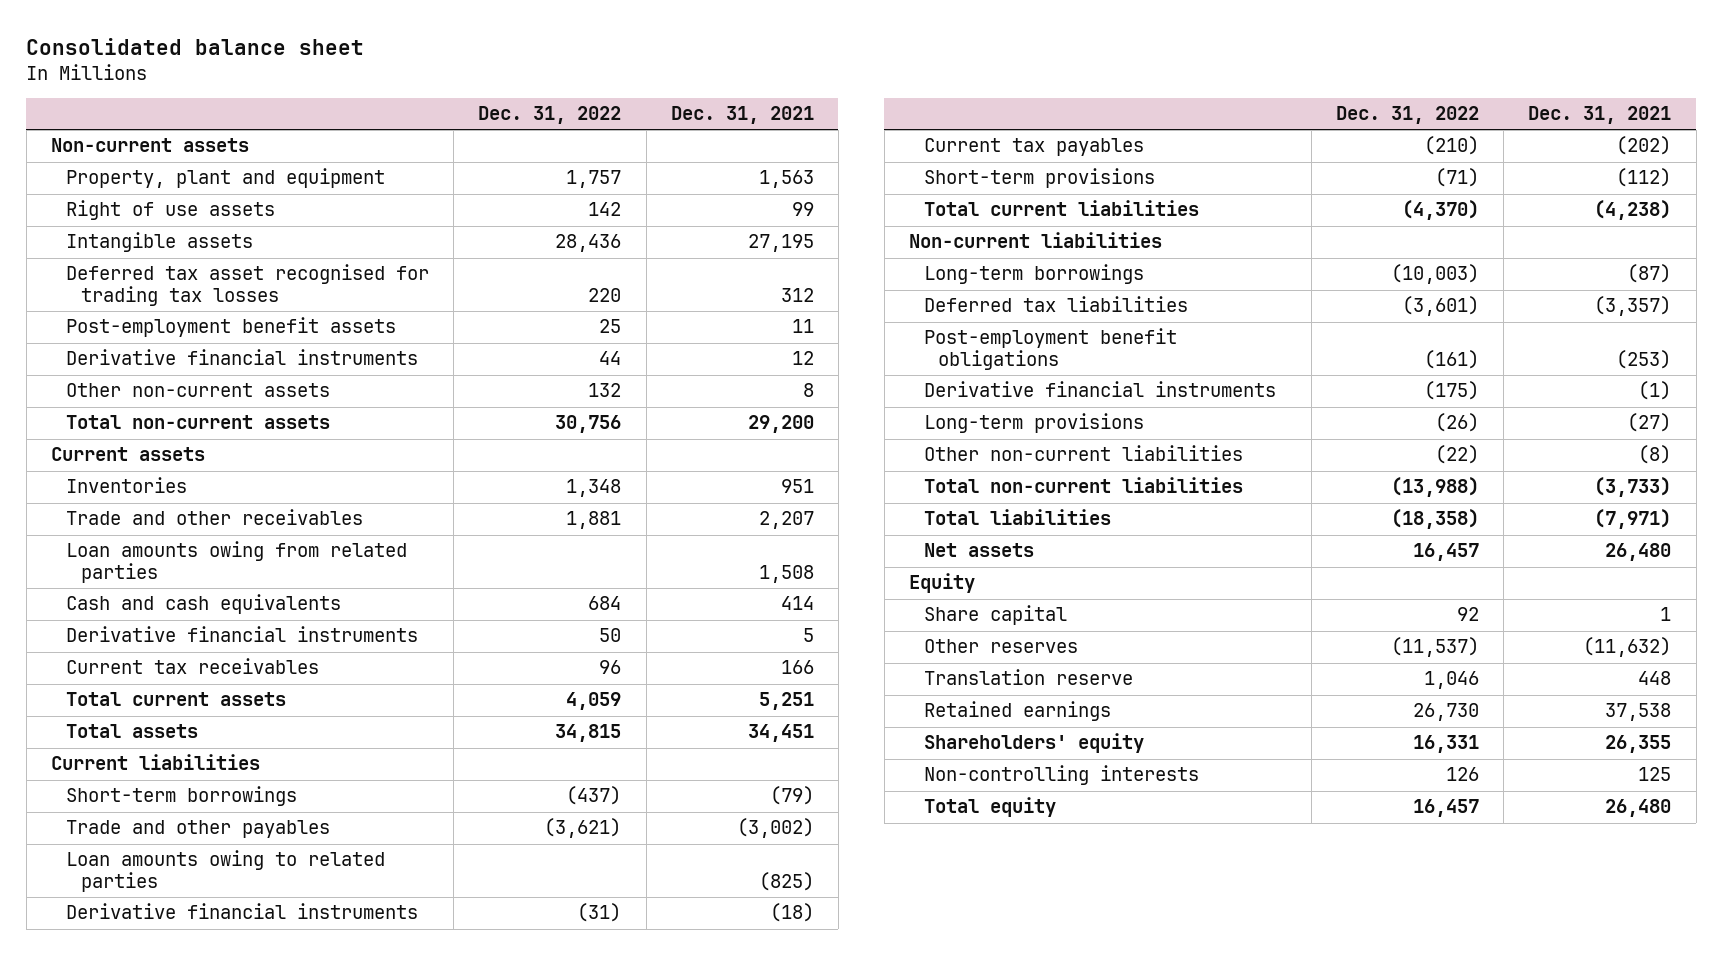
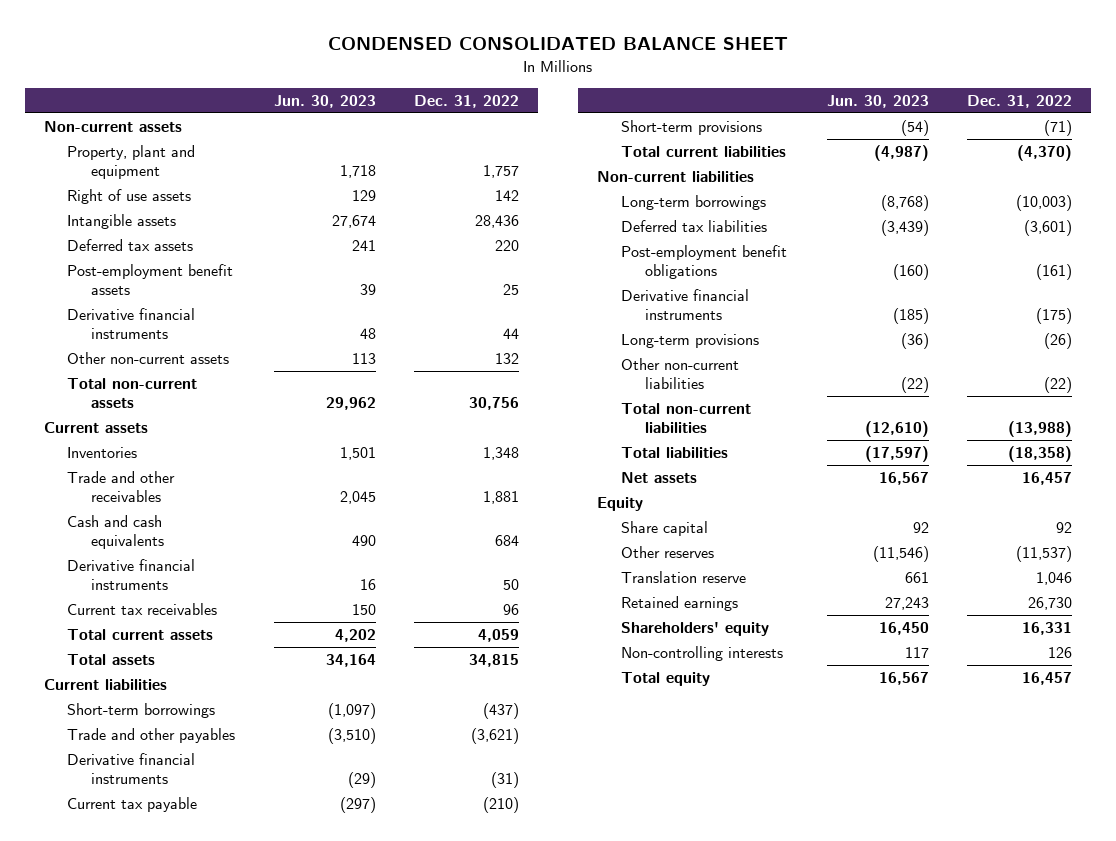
- Consolidated balance sheet
+ CONDENSED CONSOLIDATED BALANCE SHEET
- | Dec. 31, 2022 | Dec. 31, 2021
+ | Jun. 30, 2023 | Dec. 31, 2022
- Deferred tax asset recognised for trading tax losses | 220 | 312
+ Deferred tax assets | 241 | 220
- Loan amounts owing from related parties | | 1,508
- Loan amounts owing to related parties | | (825)
- Current tax payables | (210) | (202)
+ Current tax payable | (297) | (210)

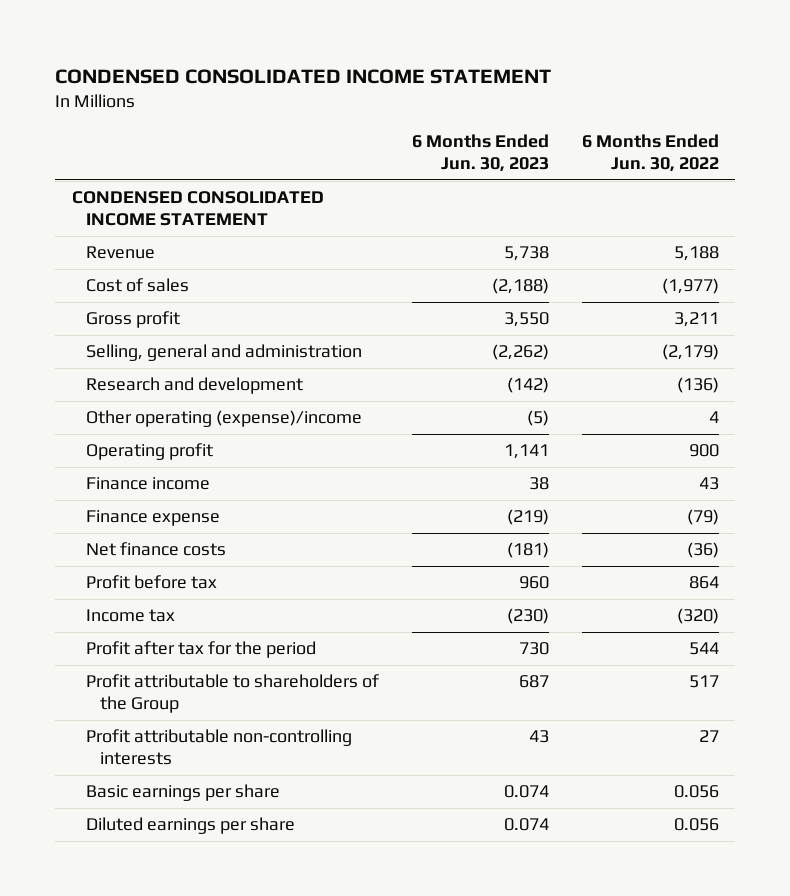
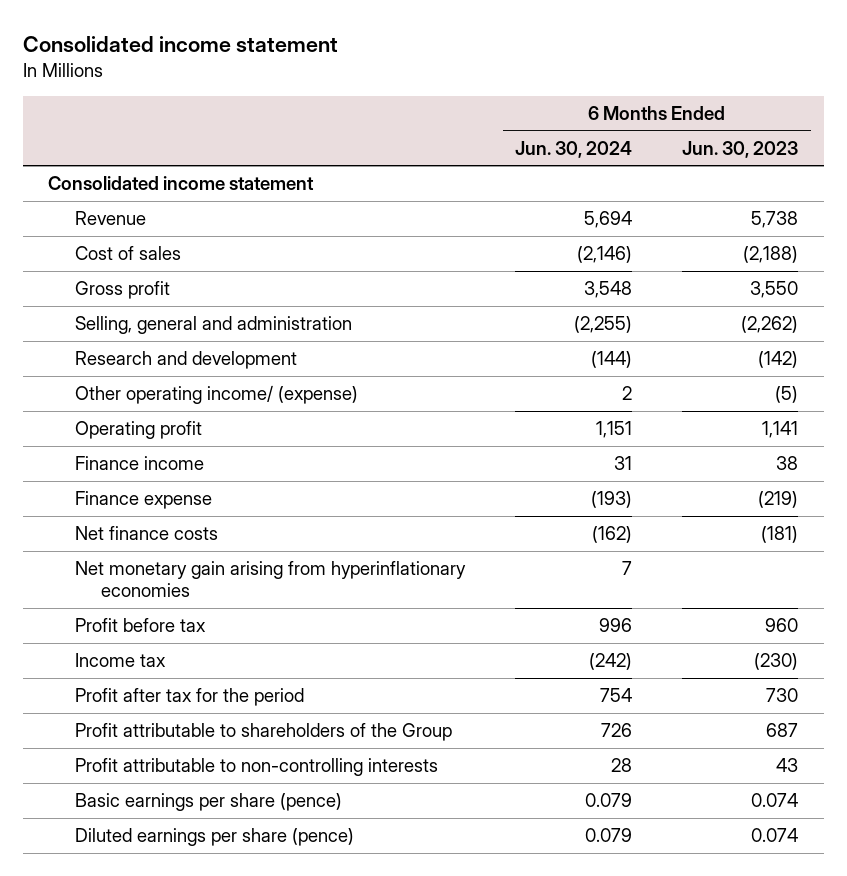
- CONDENSED CONSOLIDATED INCOME STATEMENT
+ Consolidated income statement
- | 6 Months Ended Jun. 30, 2023 | 6 Months Ended Jun. 30, 2022
+ | 6 Months Ended Jun. 30, 2024 | 6 Months Ended Jun. 30, 2023
- CONDENSED CONSOLIDATED INCOME STATEMENT
+ Consolidated income statement
- Other operating (expense)/income | (5) | 4
+ Other operating income/ (expense) | 2 | (5)
+ Net monetary gain arising from hyperinflationary economies | 7 |
- Profit attributable non-controlling interests | 43 | 27
- Basic earnings per share | 0.074 | 0.056
- Diluted earnings per share | 0.074 | 0.056
+ Profit attributable to non-controlling interests | 28 | 43
+ Basic earnings per share (pence) | 0.079 | 0.074
+ Diluted earnings per share (pence) | 0.079 | 0.074

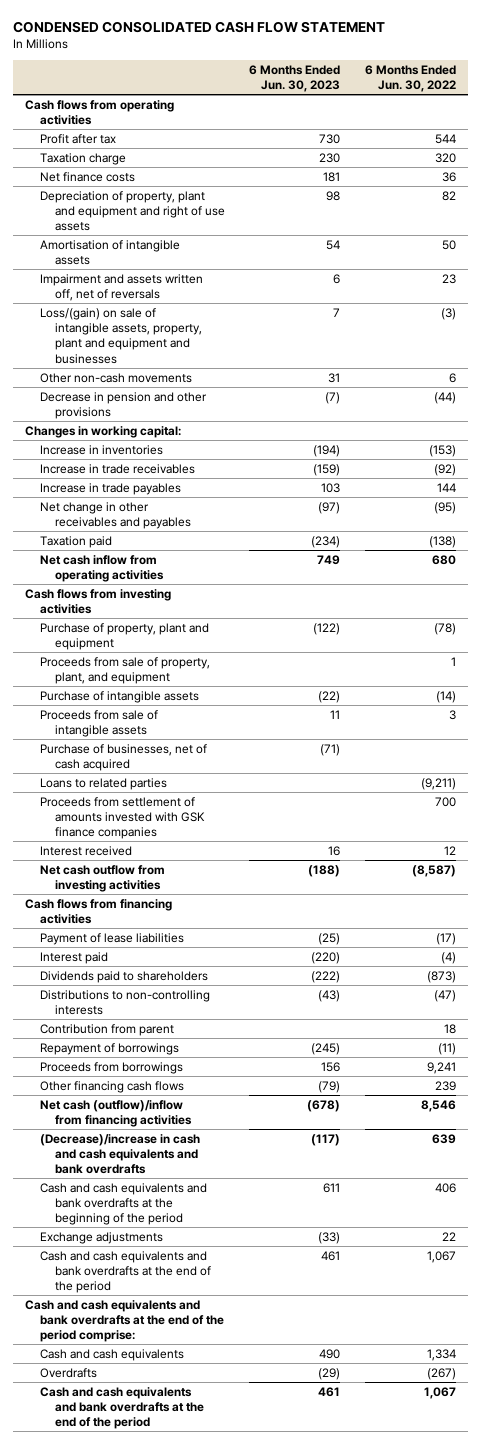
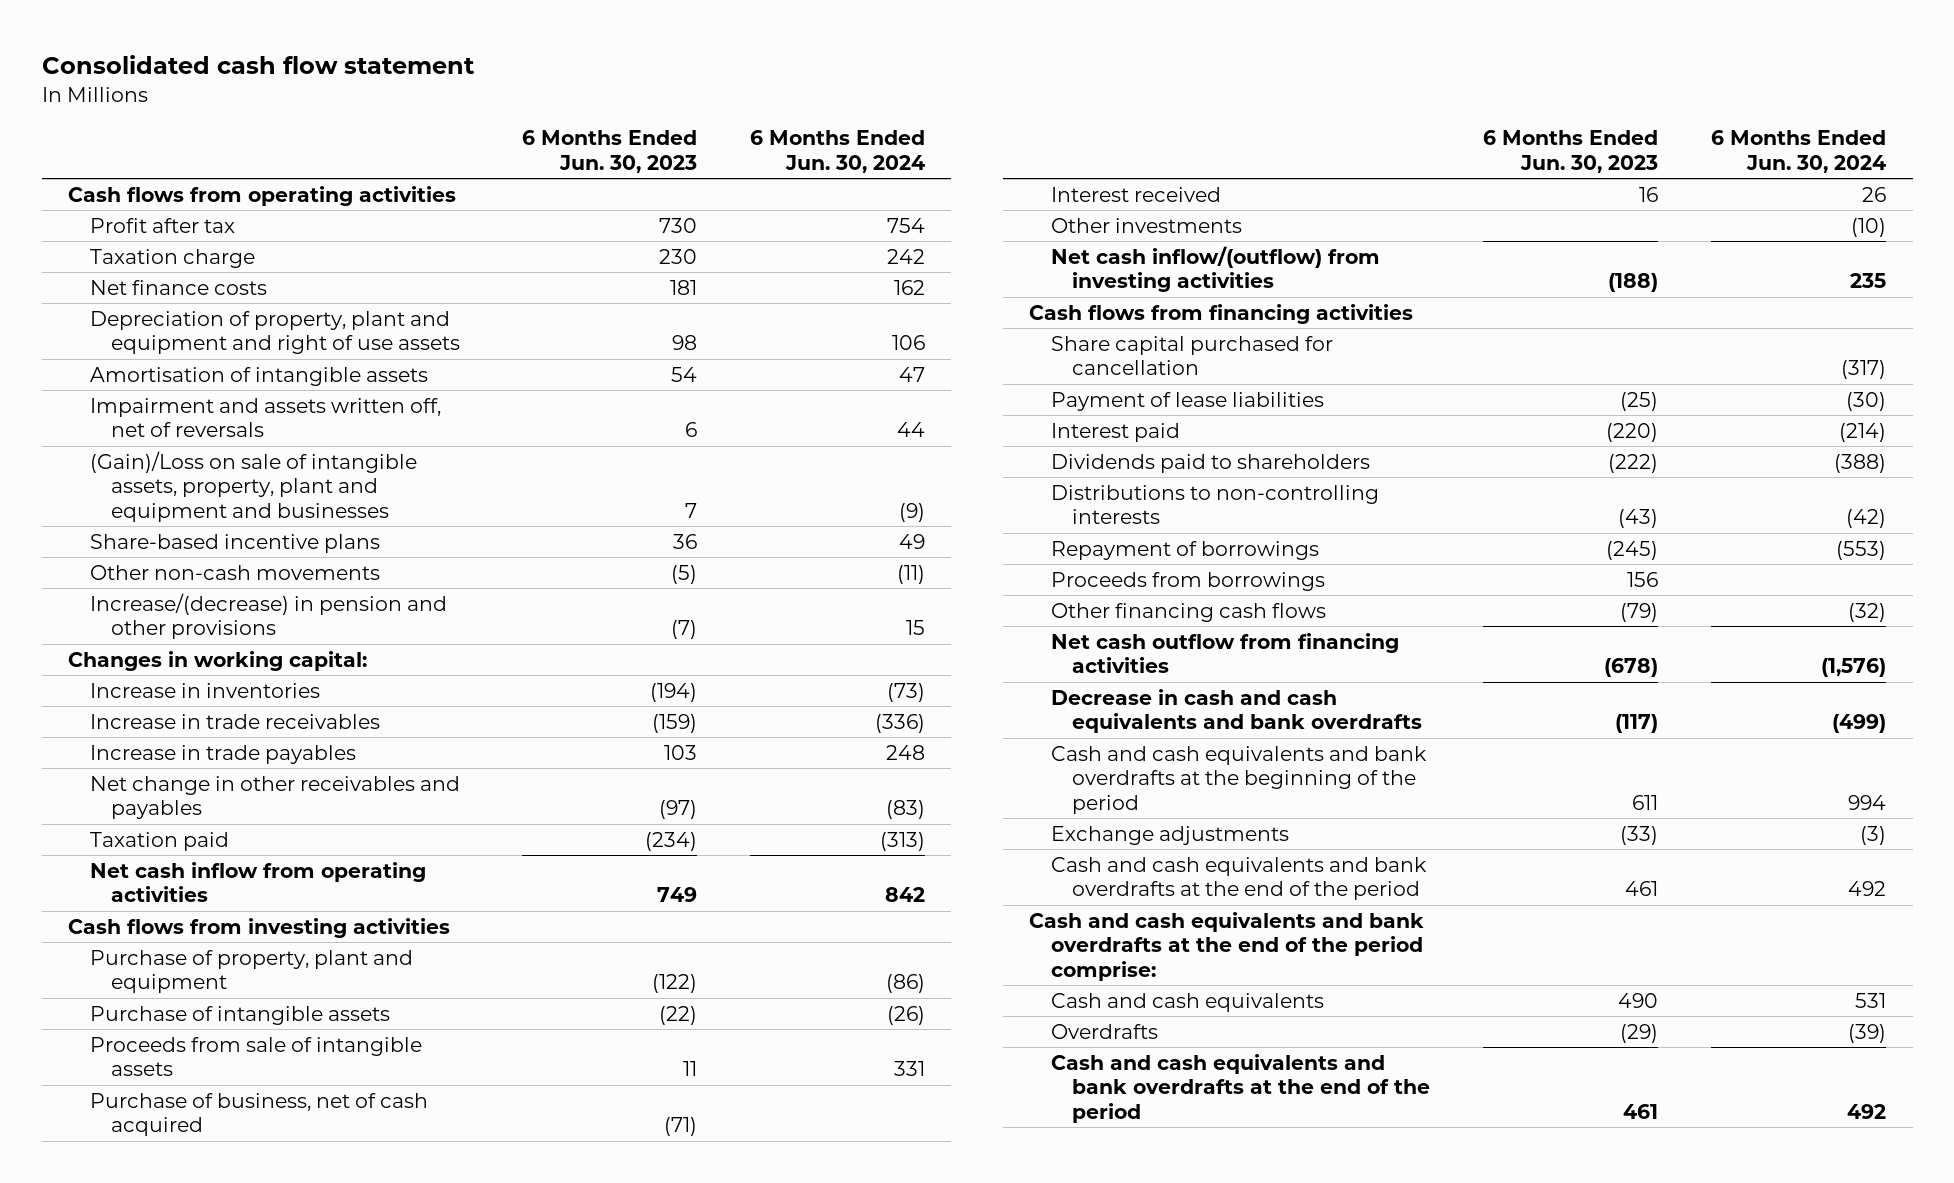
- CONDENSED CONSOLIDATED CASH FLOW STATEMENT
+ Consolidated cash flow statement
- | 6 Months Ended Jun. 30, 2023 | 6 Months Ended Jun. 30, 2022
+ | 6 Months Ended Jun. 30, 2023 | 6 Months Ended Jun. 30, 2024
- Loss/(gain) on sale of intangible assets, property, plant and equipment and businesses | 7 | (3)
- Other non-cash movements | 31 | 6
- Decrease in pension and other provisions | (7) | (44)
+ (Gain)/Loss on sale of intangible assets, property, plant and equipment and businesses | 7 | (9)
+ Share-based incentive plans | 36 | 49
+ Other non-cash movements | (5) | (11)
+ Increase/(decrease) in pension and other provisions | (7) | 15
- Proceeds from sale of property, plant, and equipment | | 1
- Purchase of businesses, net of cash acquired | (71) |
- Loans to related parties | | (9,211)
- Proceeds from settlement of amounts invested with GSK finance companies | | 700
+ Purchase of business, net of cash acquired | (71) |
- Net cash outflow from investing activities | (188) | (8,587)
+ Other investments | | (10)
+ Net cash inflow/(outflow) from investing activities | (188) | 235
+ Share capital purchased for cancellation | | (317)
- Contribution from parent | | 18
- Net cash (outflow)/inflow from financing activities | (678) | 8,546
- (Decrease)/increase in cash and cash equivalents and bank overdrafts | (117) | 639
+ Net cash outflow from financing activities | (678) | (1,576)
+ Decrease in cash and cash equivalents and bank overdrafts | (117) | (499)

